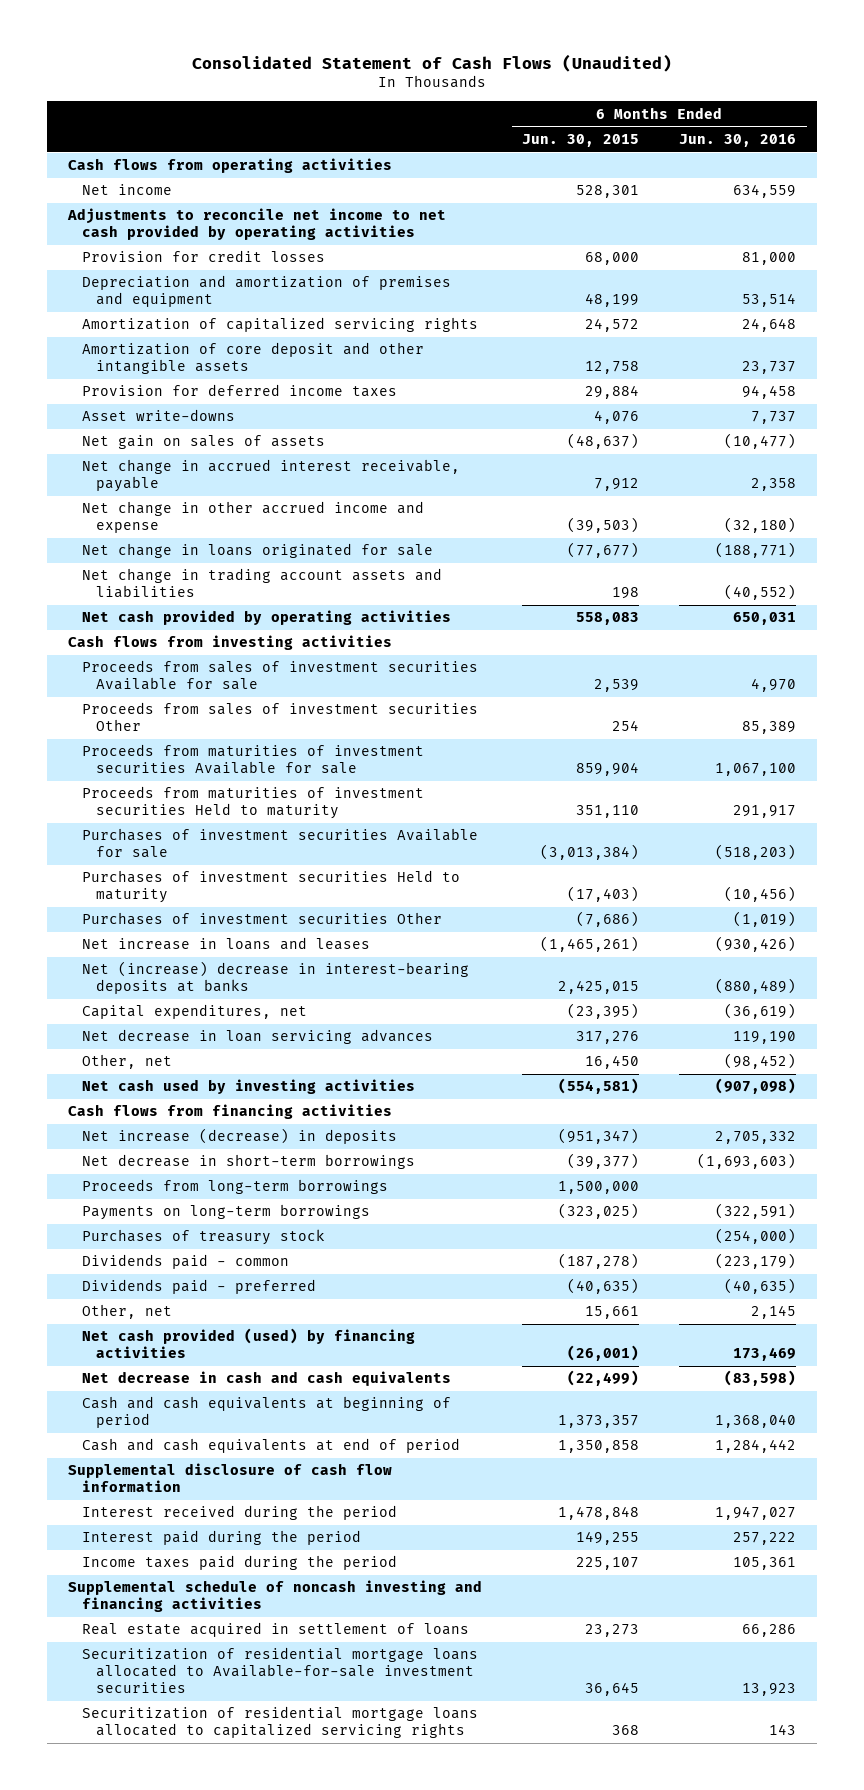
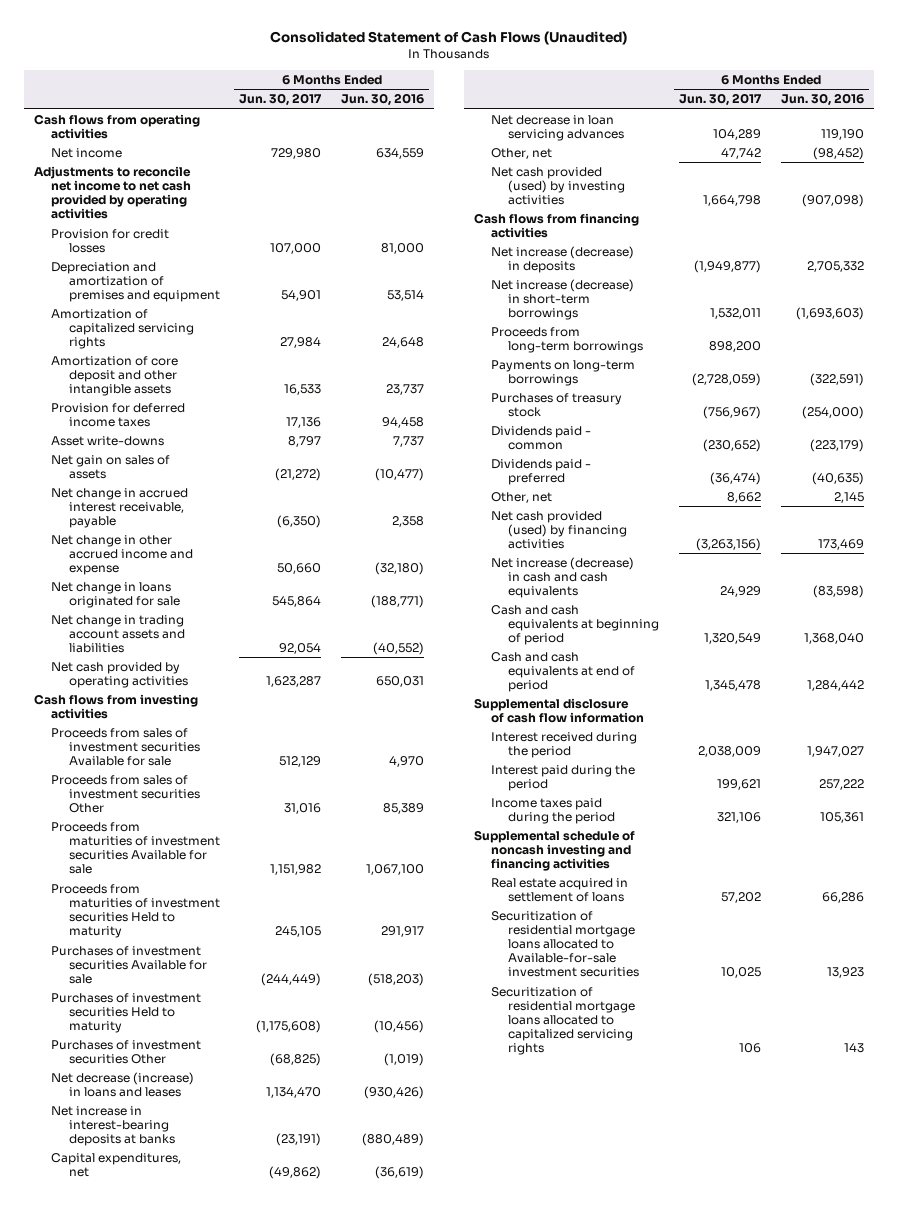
- | 6 Months Ended Jun. 30, 2015 | 6 Months Ended Jun. 30, 2016
+ | 6 Months Ended Jun. 30, 2017 | 6 Months Ended Jun. 30, 2016
- Net increase in loans and leases | (1,465,261) | (930,426)
- Net (increase) decrease in interest-bearing deposits at banks | 2,425,015 | (880,489)
+ Net decrease (increase) in loans and leases | 1,134,470 | (930,426)
+ Net increase in interest-bearing deposits at banks | (23,191) | (880,489)
- Net cash used by investing activities | (554,581) | (907,098)
+ Net cash provided (used) by investing activities | 1,664,798 | (907,098)
- Net decrease in short-term borrowings | (39,377) | (1,693,603)
+ Net increase (decrease) in short-term borrowings | 1,532,011 | (1,693,603)
- Net decrease in cash and cash equivalents | (22,499) | (83,598)
+ Net increase (decrease) in cash and cash equivalents | 24,929 | (83,598)

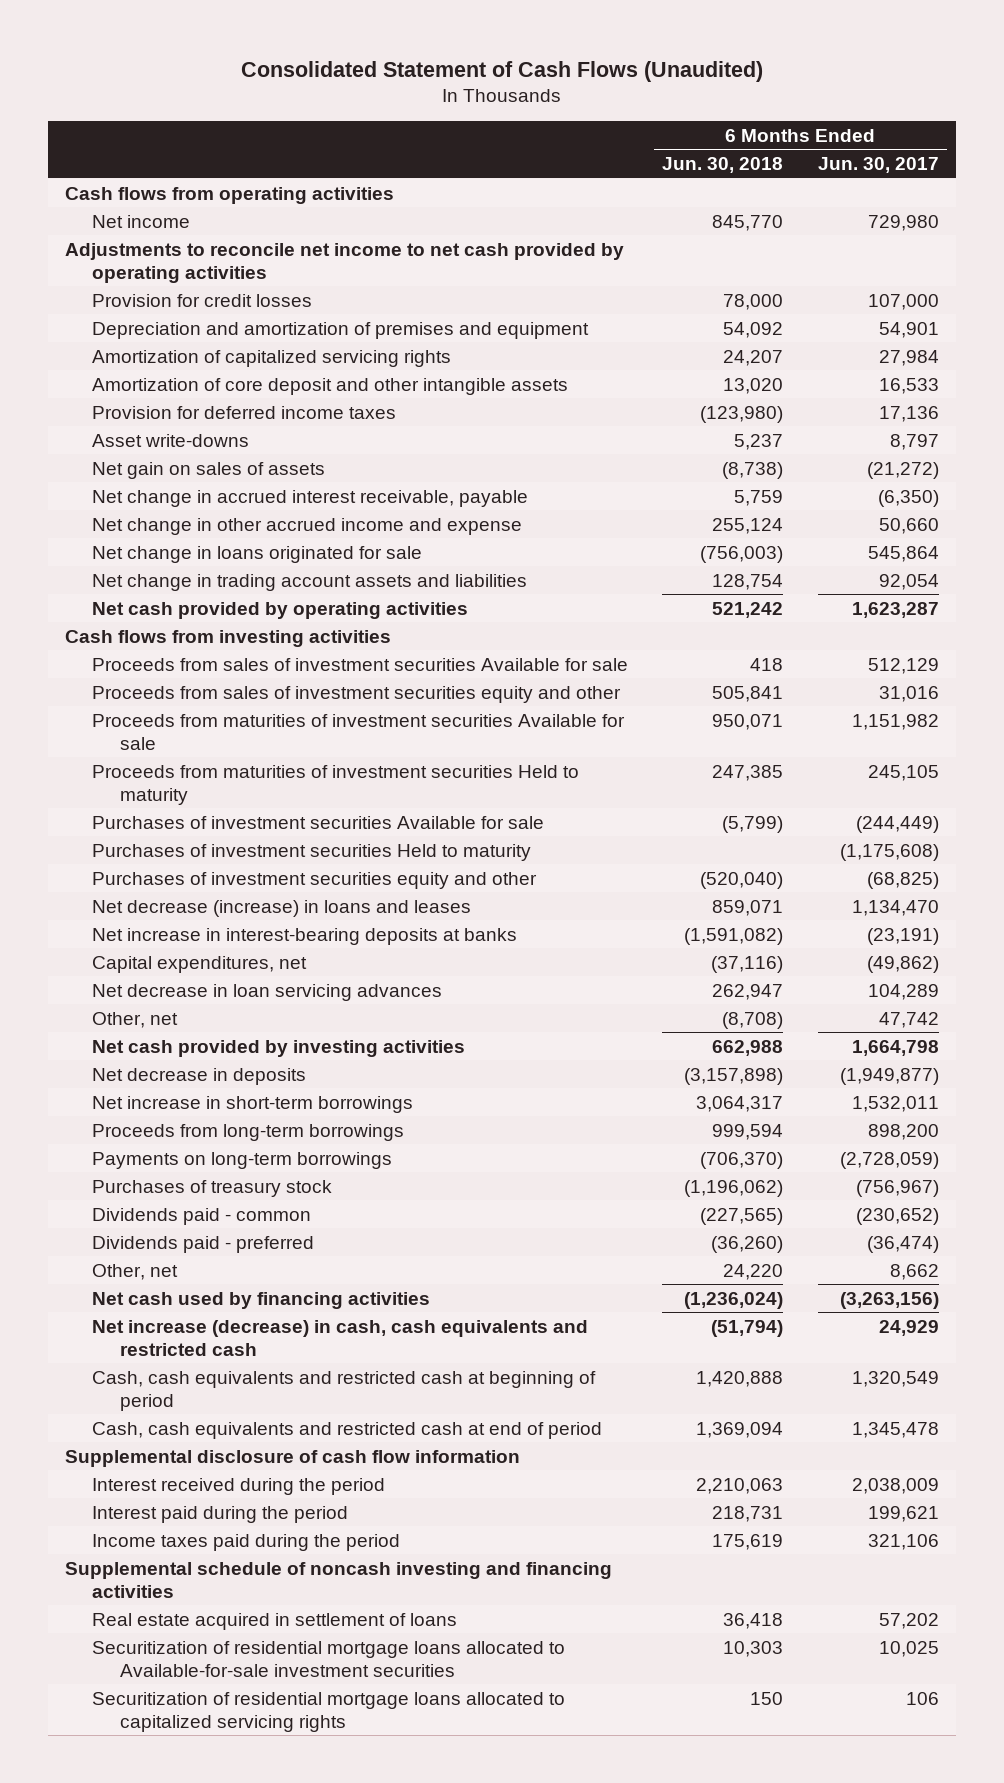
- | 6 Months Ended Jun. 30, 2017 | 6 Months Ended Jun. 30, 2016
+ | 6 Months Ended Jun. 30, 2018 | 6 Months Ended Jun. 30, 2017
- Proceeds from sales of investment securities Other | 31,016 | 85,389
+ Proceeds from sales of investment securities equity and other | 505,841 | 31,016
- Purchases of investment securities Other | (68,825) | (1,019)
+ Purchases of investment securities equity and other | (520,040) | (68,825)
- Net cash provided (used) by investing activities | 1,664,798 | (907,098)
- Cash flows from financing activities
- Net increase (decrease) in deposits | (1,949,877) | 2,705,332
- Net increase (decrease) in short-term borrowings | 1,532,011 | (1,693,603)
+ Net cash provided by investing activities | 662,988 | 1,664,798
+ Net decrease in deposits | (3,157,898) | (1,949,877)
+ Net increase in short-term borrowings | 3,064,317 | 1,532,011
- Net cash provided (used) by financing activities | (3,263,156) | 173,469
- Net increase (decrease) in cash and cash equivalents | 24,929 | (83,598)
- Cash and cash equivalents at beginning of period | 1,320,549 | 1,368,040
- Cash and cash equivalents at end of period | 1,345,478 | 1,284,442
+ Net cash used by financing activities | (1,236,024) | (3,263,156)
+ Net increase (decrease) in cash, cash equivalents and restricted cash | (51,794) | 24,929
+ Cash, cash equivalents and restricted cash at beginning of period | 1,420,888 | 1,320,549
+ Cash, cash equivalents and restricted cash at end of period | 1,369,094 | 1,345,478

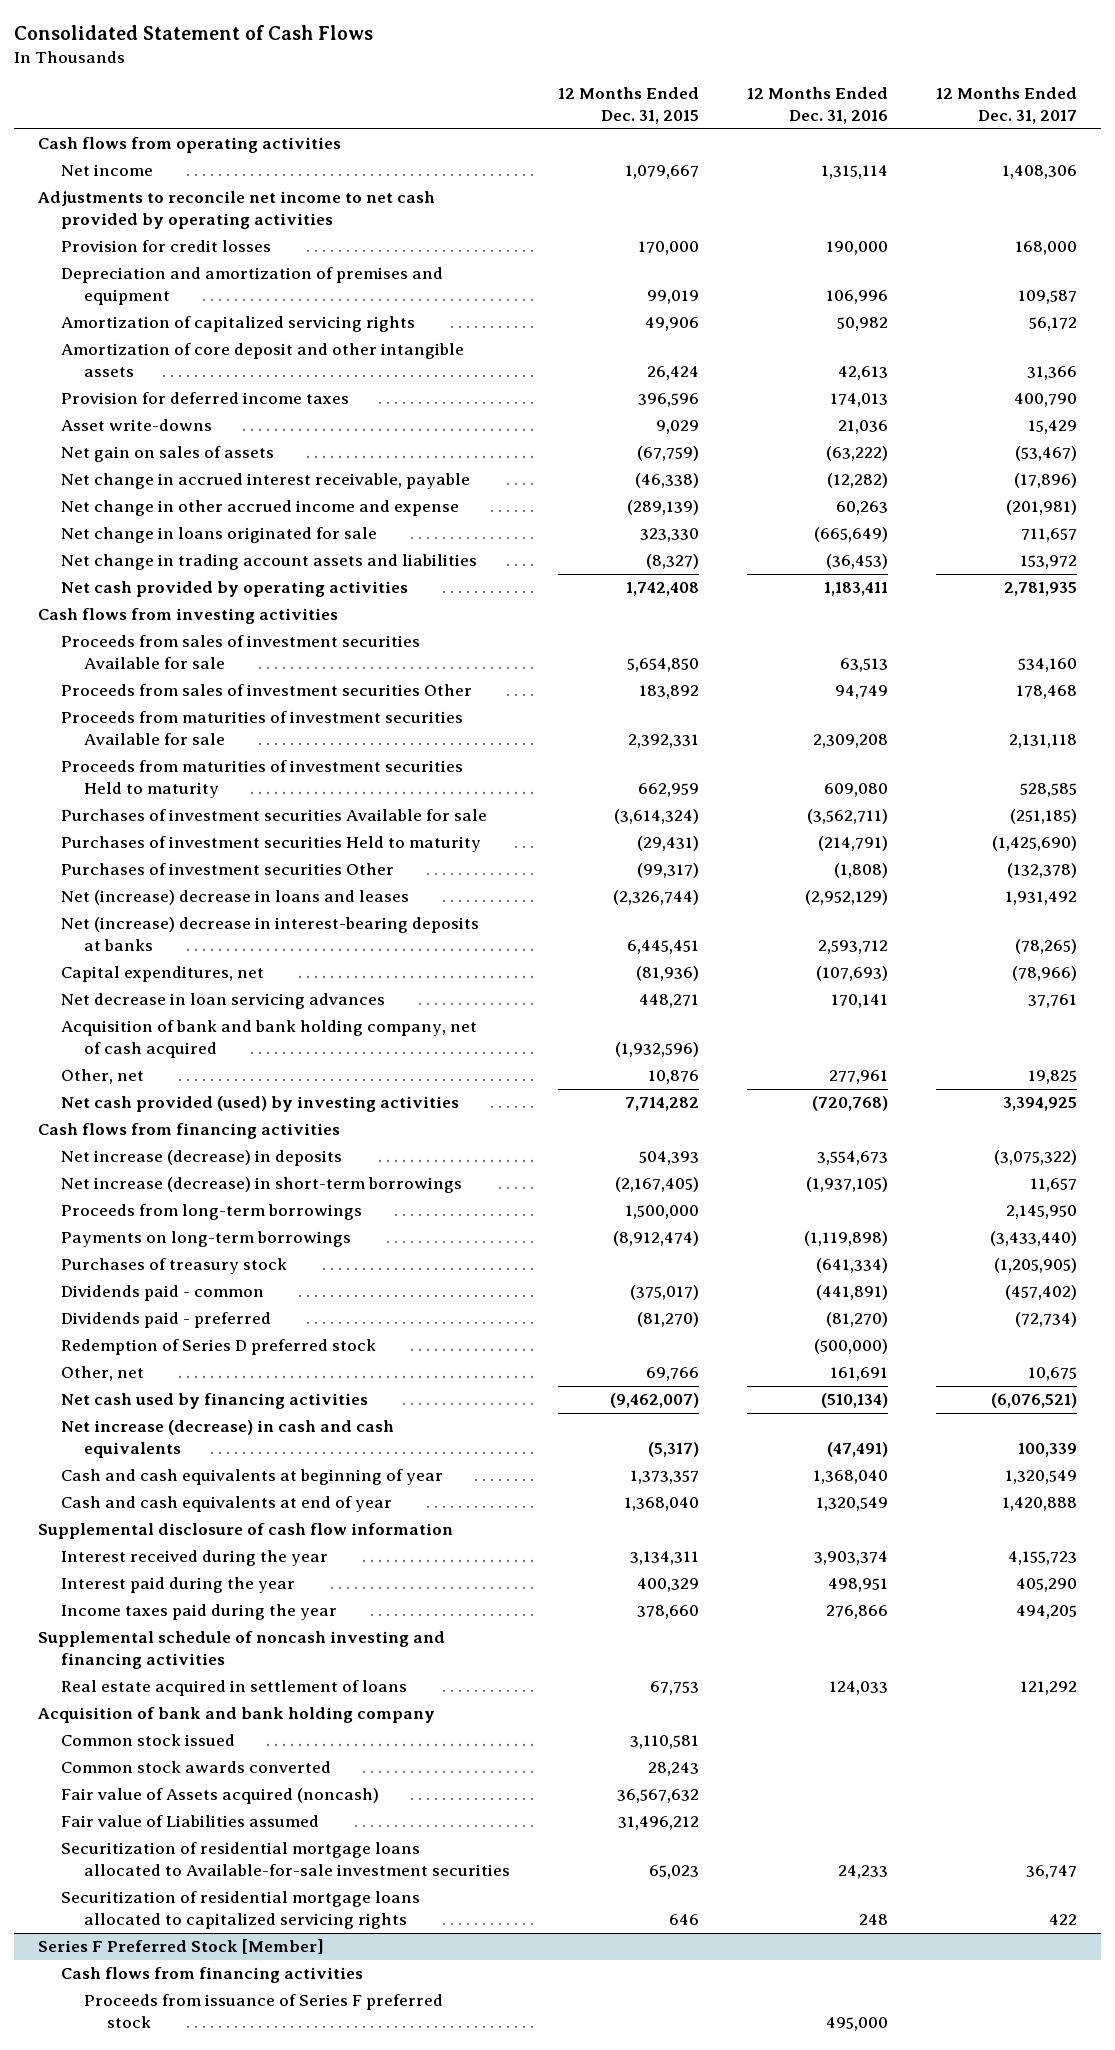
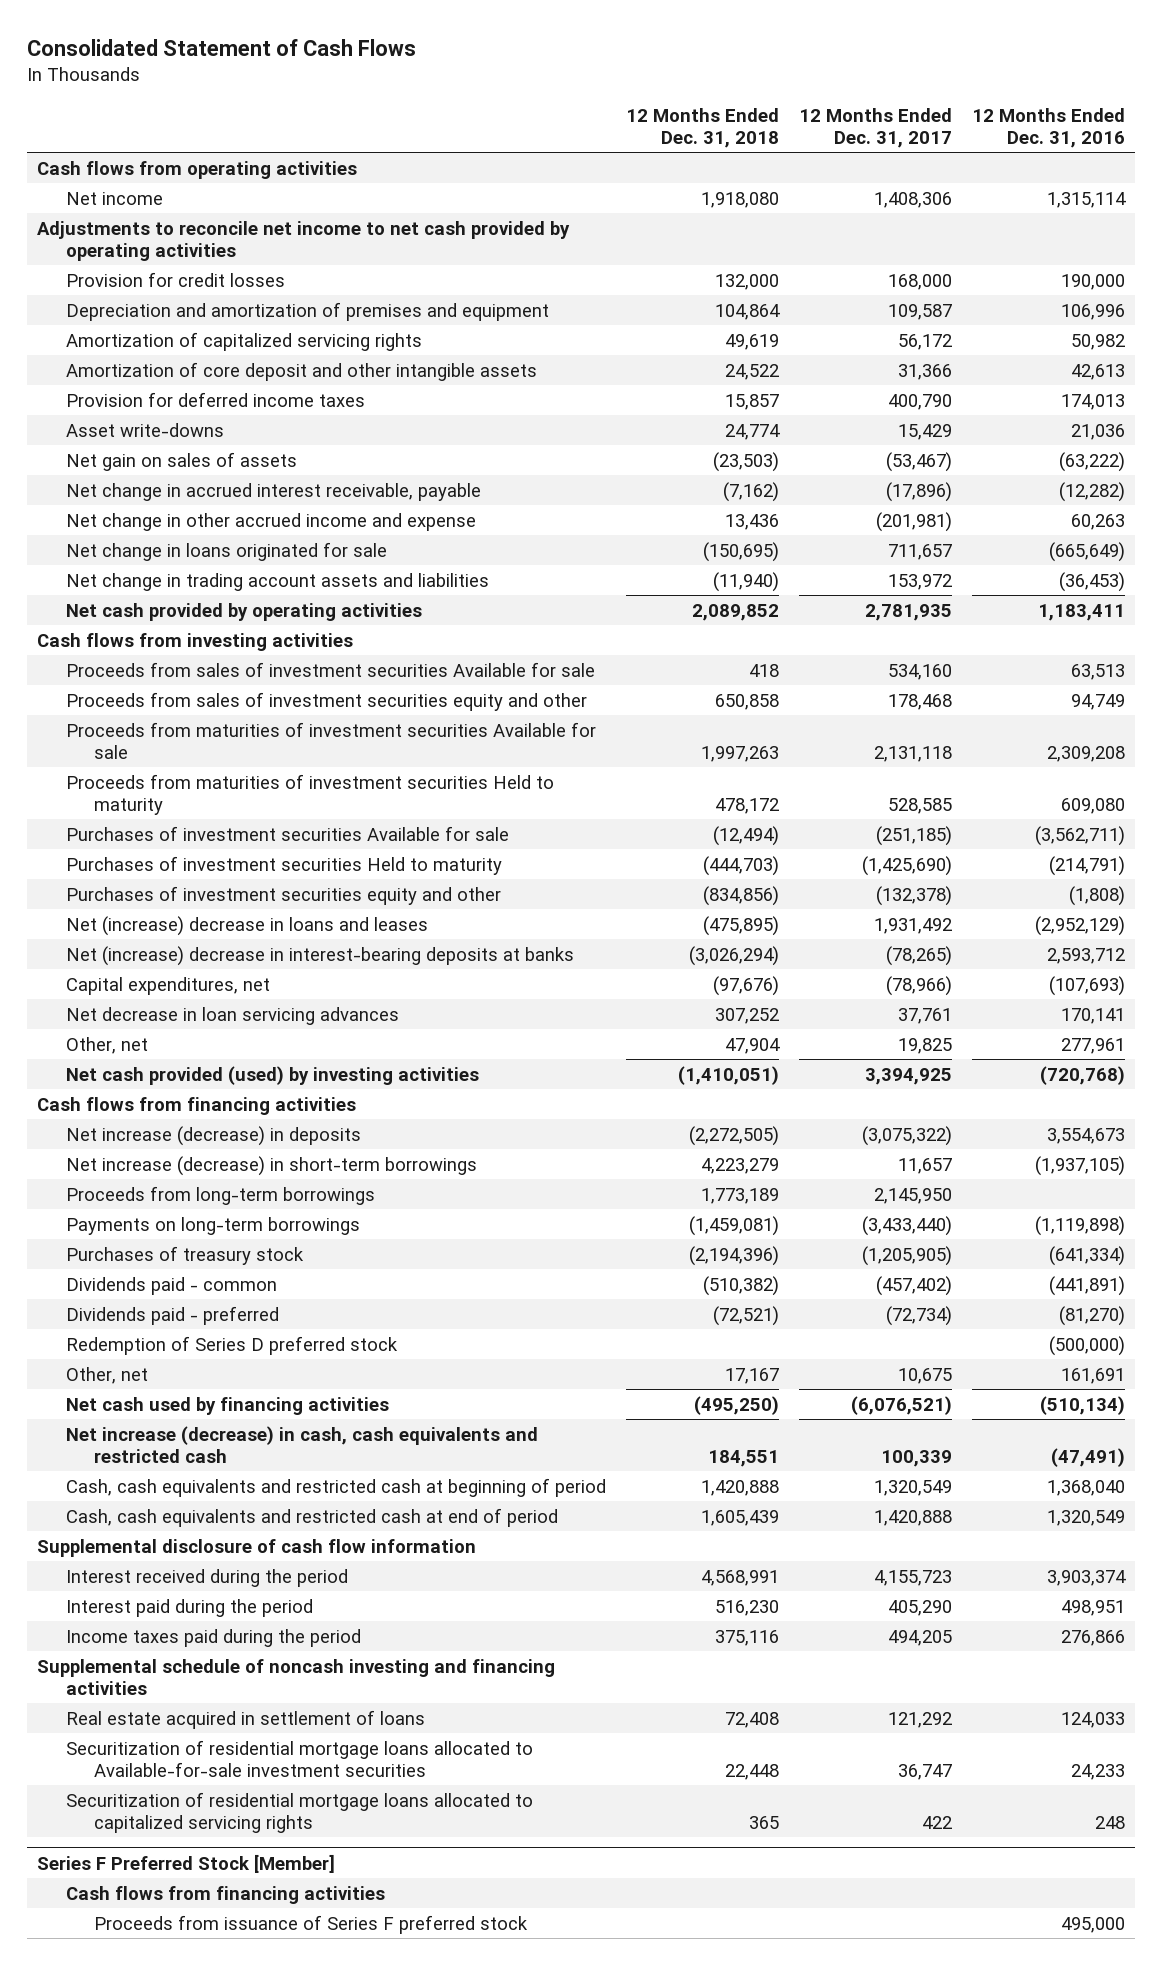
- | 12 Months Ended Dec. 31, 2015 | 12 Months Ended Dec. 31, 2016 | 12 Months Ended Dec. 31, 2017
+ | 12 Months Ended Dec. 31, 2018 | 12 Months Ended Dec. 31, 2017 | 12 Months Ended Dec. 31, 2016
- Proceeds from sales of investment securities Other | 183,892 | 94,749 | 178,468
+ Proceeds from sales of investment securities equity and other | 650,858 | 178,468 | 94,749
- Purchases of investment securities Other | (99,317) | (1,808) | (132,378)
+ Purchases of investment securities equity and other | (834,856) | (132,378) | (1,808)
- Acquisition of bank and bank holding company, net of cash acquired | (1,932,596) | |
- Net increase (decrease) in cash and cash equivalents | (5,317) | (47,491) | 100,339
- Cash and cash equivalents at beginning of year | 1,373,357 | 1,368,040 | 1,320,549
- Cash and cash equivalents at end of year | 1,368,040 | 1,320,549 | 1,420,888
+ Net increase (decrease) in cash, cash equivalents and restricted cash | 184,551 | 100,339 | (47,491)
+ Cash, cash equivalents and restricted cash at beginning of period | 1,420,888 | 1,320,549 | 1,368,040
+ Cash, cash equivalents and restricted cash at end of period | 1,605,439 | 1,420,888 | 1,320,549
- Interest received during the year | 3,134,311 | 3,903,374 | 4,155,723
- Interest paid during the year | 400,329 | 498,951 | 405,290
- Income taxes paid during the year | 378,660 | 276,866 | 494,205
+ Interest received during the period | 4,568,991 | 4,155,723 | 3,903,374
+ Interest paid during the period | 516,230 | 405,290 | 498,951
+ Income taxes paid during the period | 375,116 | 494,205 | 276,866
- Acquisition of bank and bank holding company
- Common stock issued | 3,110,581 | |
- Common stock awards converted | 28,243 | |
- Fair value of Assets acquired (noncash) | 36,567,632 | |
- Fair value of Liabilities assumed | 31,496,212 | |

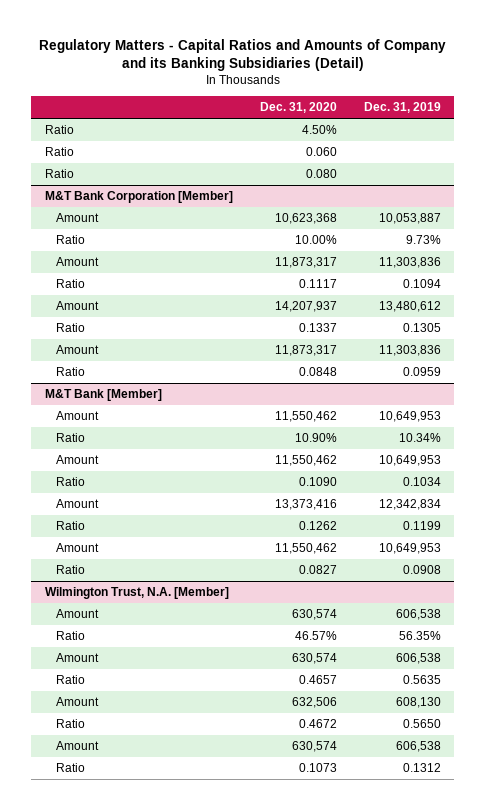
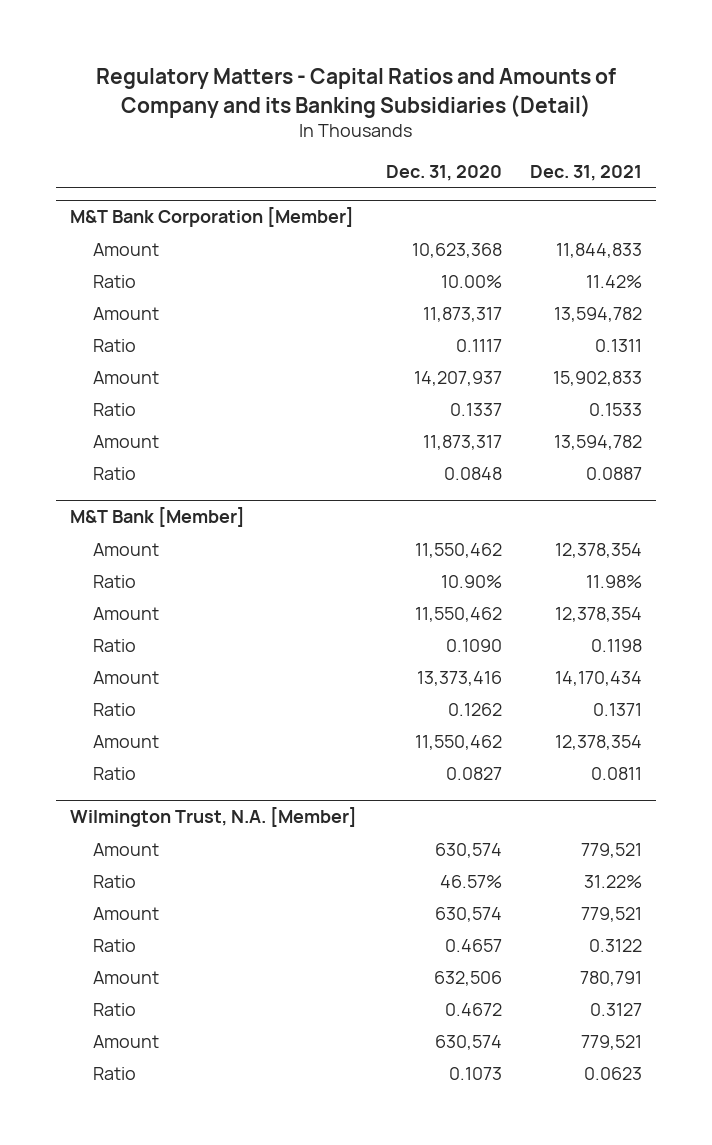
- | Dec. 31, 2020 | Dec. 31, 2019
+ | Dec. 31, 2020 | Dec. 31, 2021
- Ratio | 4.50% |
- Ratio | 0.060 |
- Ratio | 0.080 |

